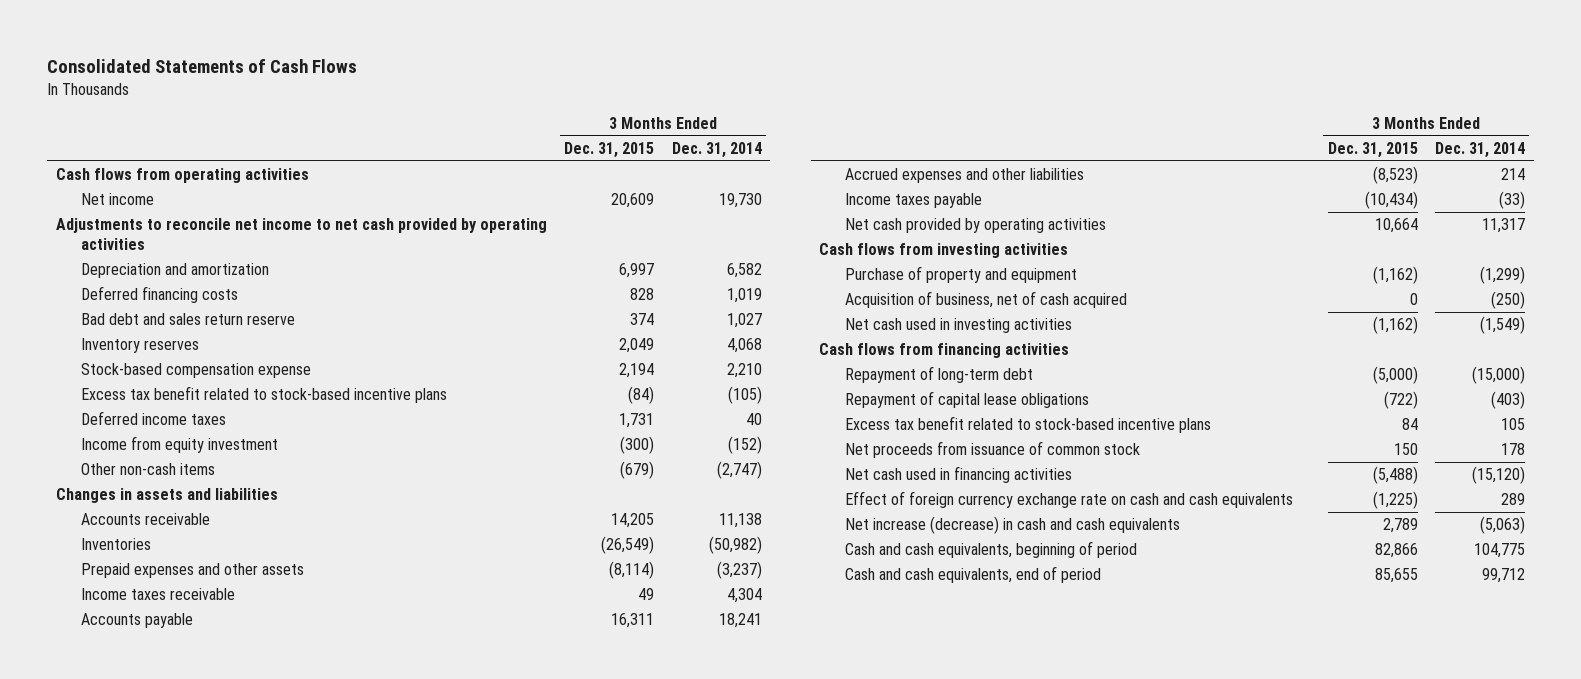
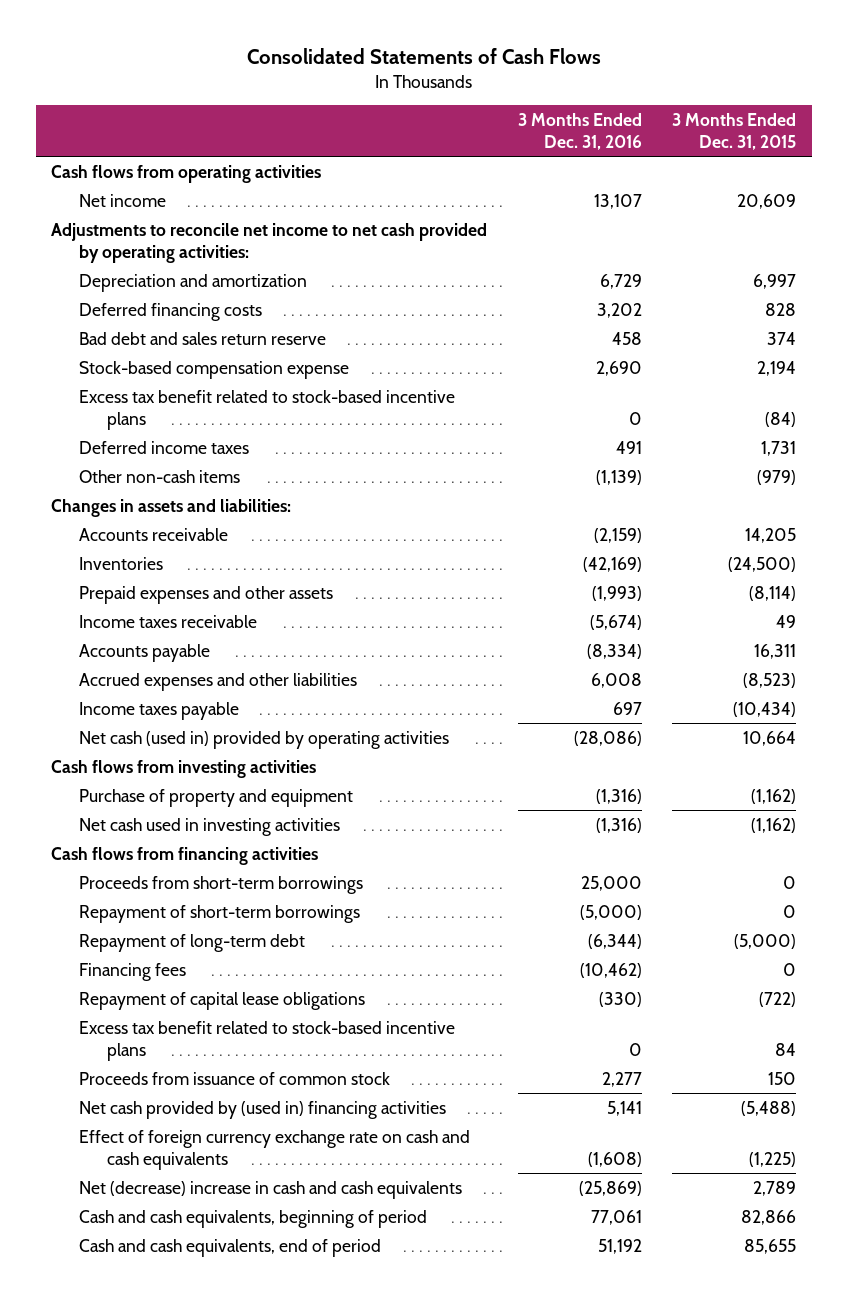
- | 3 Months Ended Dec. 31, 2015 | 3 Months Ended Dec. 31, 2014
+ | 3 Months Ended Dec. 31, 2016 | 3 Months Ended Dec. 31, 2015
- Adjustments to reconcile net income to net cash provided by operating activities
+ Adjustments to reconcile net income to net cash provided by operating activities:
- Inventory reserves | 2,049 | 4,068
- Income from equity investment | (300) | (152)
- Other non-cash items | (679) | (2,747)
- Changes in assets and liabilities
+ Other non-cash items | (1,139) | (979)
+ Changes in assets and liabilities:
- Inventories | (26,549) | (50,982)
+ Inventories | (42,169) | (24,500)
- Net cash provided by operating activities | 10,664 | 11,317
+ Net cash (used in) provided by operating activities | (28,086) | 10,664
- Acquisition of business, net of cash acquired | 0 | (250)
+ Proceeds from short-term borrowings | 25,000 | 0
+ Repayment of short-term borrowings | (5,000) | 0
+ Financing fees | (10,462) | 0
- Net proceeds from issuance of common stock | 150 | 178
- Net cash used in financing activities | (5,488) | (15,120)
+ Proceeds from issuance of common stock | 2,277 | 150
+ Net cash provided by (used in) financing activities | 5,141 | (5,488)
- Net increase (decrease) in cash and cash equivalents | 2,789 | (5,063)
+ Net (decrease) increase in cash and cash equivalents | (25,869) | 2,789

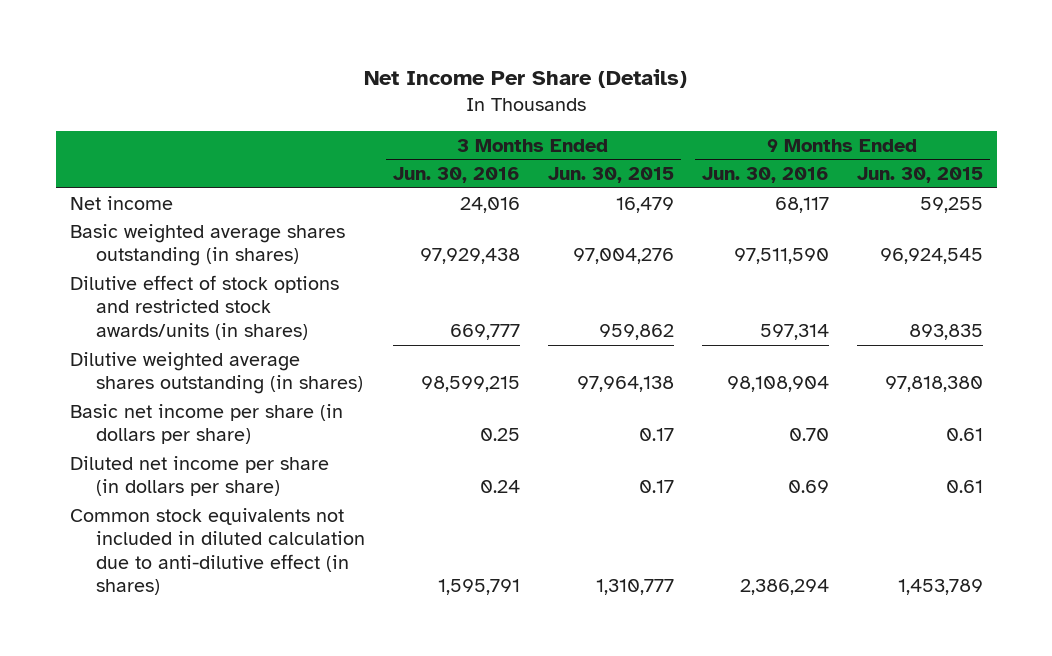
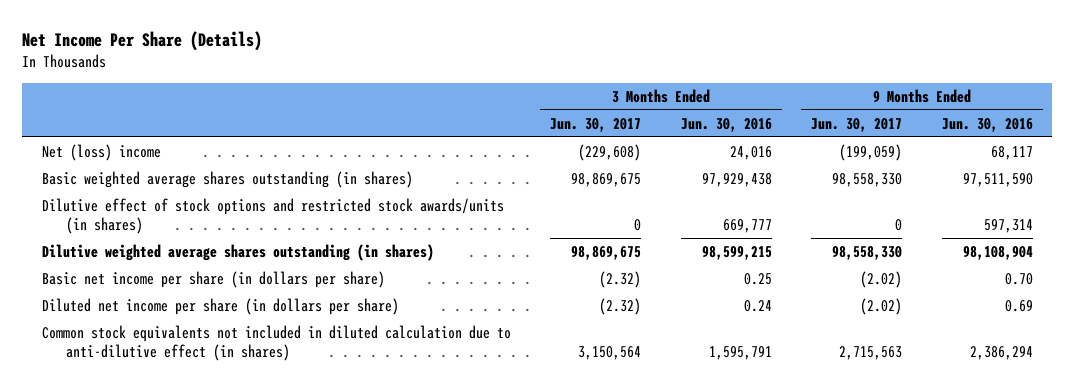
- | 3 Months Ended Jun. 30, 2016 | 3 Months Ended Jun. 30, 2015 | 9 Months Ended Jun. 30, 2016 | 9 Months Ended Jun. 30, 2015
+ | 3 Months Ended Jun. 30, 2017 | 3 Months Ended Jun. 30, 2016 | 9 Months Ended Jun. 30, 2017 | 9 Months Ended Jun. 30, 2016
- Net income | 24,016 | 16,479 | 68,117 | 59,255
+ Net (loss) income | (229,608) | 24,016 | (199,059) | 68,117

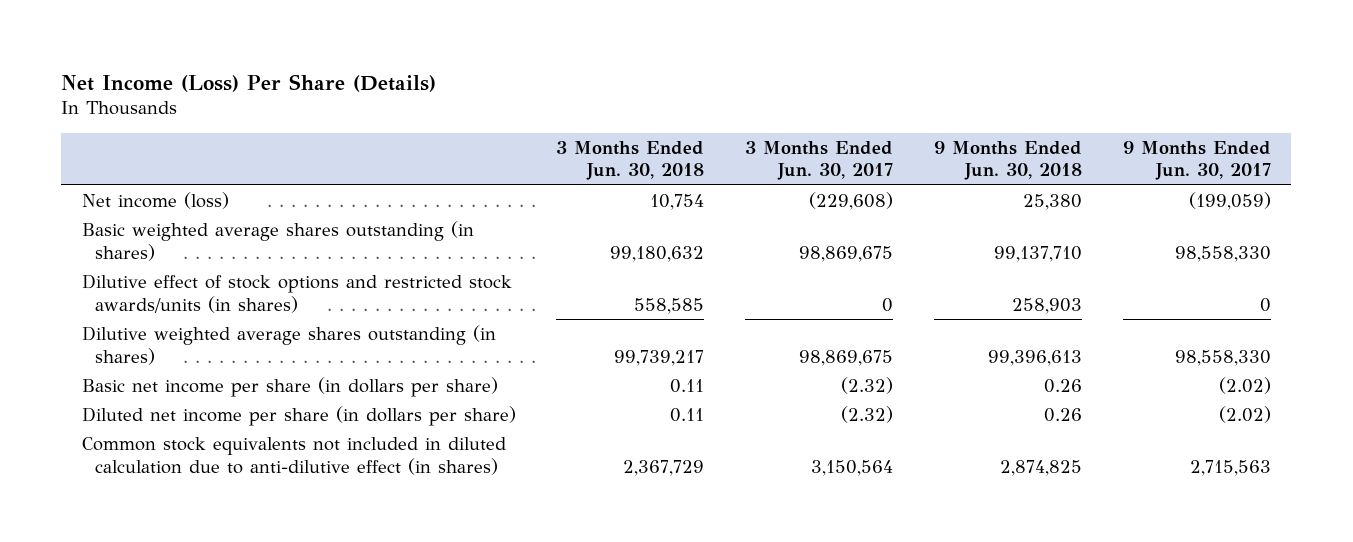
- Net Income Per Share (Details)
+ Net Income (Loss) Per Share (Details)
- | 3 Months Ended Jun. 30, 2017 | 3 Months Ended Jun. 30, 2016 | 9 Months Ended Jun. 30, 2017 | 9 Months Ended Jun. 30, 2016
+ | 3 Months Ended Jun. 30, 2018 | 3 Months Ended Jun. 30, 2017 | 9 Months Ended Jun. 30, 2018 | 9 Months Ended Jun. 30, 2017
- Net (loss) income | (229,608) | 24,016 | (199,059) | 68,117
+ Net income (loss) | 10,754 | (229,608) | 25,380 | (199,059)

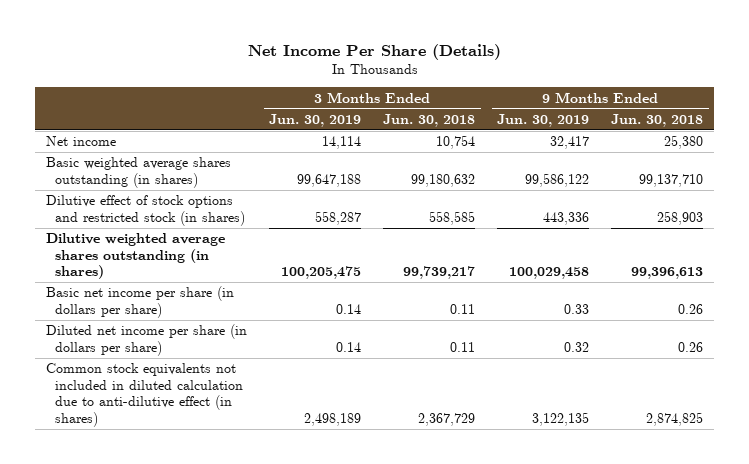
- Net Income (Loss) Per Share (Details)
+ Net Income Per Share (Details)
- | 3 Months Ended Jun. 30, 2018 | 3 Months Ended Jun. 30, 2017 | 9 Months Ended Jun. 30, 2018 | 9 Months Ended Jun. 30, 2017
+ | 3 Months Ended Jun. 30, 2019 | 3 Months Ended Jun. 30, 2018 | 9 Months Ended Jun. 30, 2019 | 9 Months Ended Jun. 30, 2018
- Net income (loss) | 10,754 | (229,608) | 25,380 | (199,059)
+ Net income | 14,114 | 10,754 | 32,417 | 25,380
- Dilutive effect of stock options and restricted stock awards/units (in shares) | 558,585 | 0 | 258,903 | 0
+ Dilutive effect of stock options and restricted stock (in shares) | 558,287 | 558,585 | 443,336 | 258,903

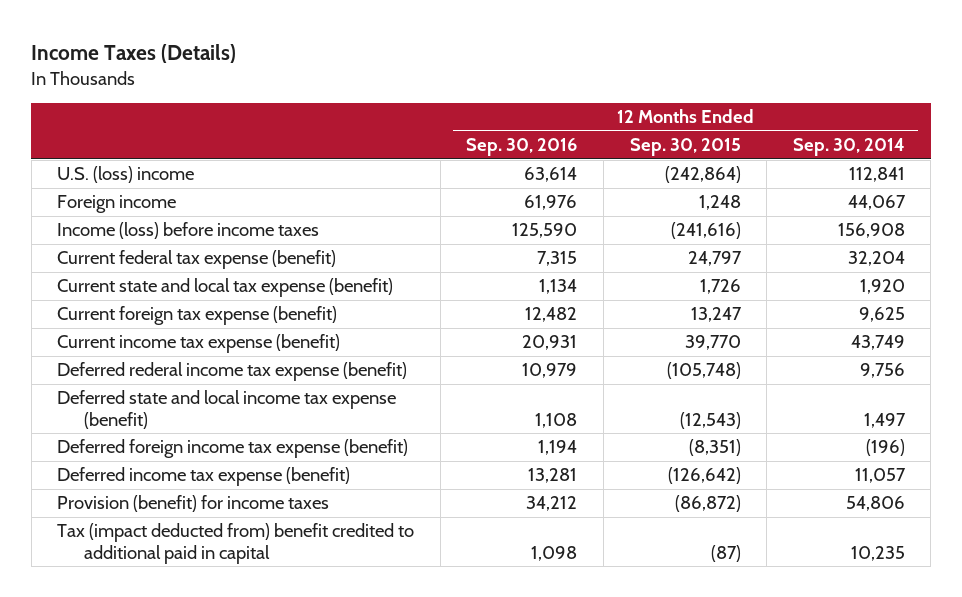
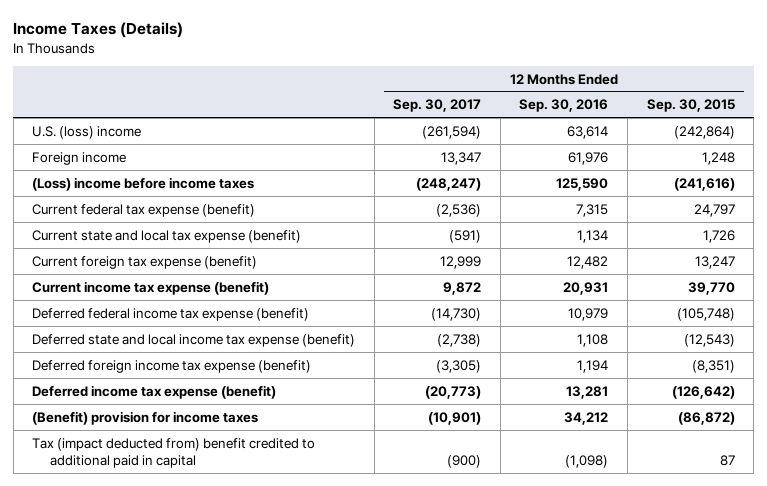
- | 12 Months Ended Sep. 30, 2016 | 12 Months Ended Sep. 30, 2015 | 12 Months Ended Sep. 30, 2014
+ | 12 Months Ended Sep. 30, 2017 | 12 Months Ended Sep. 30, 2016 | 12 Months Ended Sep. 30, 2015
- Income (loss) before income taxes | 125,590 | (241,616) | 156,908
+ (Loss) income before income taxes | (248,247) | 125,590 | (241,616)
- Deferred rederal income tax expense (benefit) | 10,979 | (105,748) | 9,756
+ Deferred federal income tax expense (benefit) | (14,730) | 10,979 | (105,748)
- Provision (benefit) for income taxes | 34,212 | (86,872) | 54,806
- Tax (impact deducted from) benefit credited to additional paid in capital | 1,098 | (87) | 10,235
+ (Benefit) provision for income taxes | (10,901) | 34,212 | (86,872)
+ Tax (impact deducted from) benefit credited to additional paid in capital | (900) | (1,098) | 87

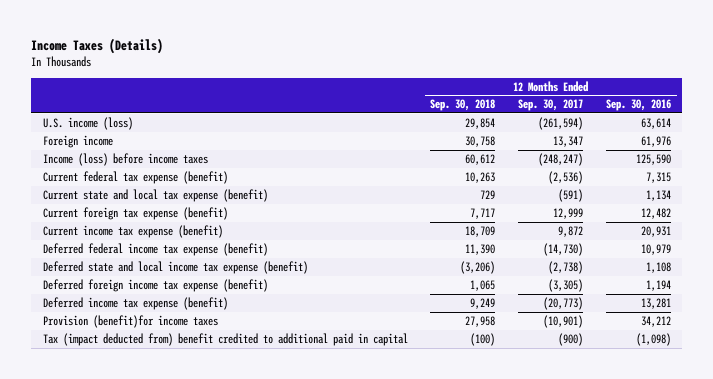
- | 12 Months Ended Sep. 30, 2017 | 12 Months Ended Sep. 30, 2016 | 12 Months Ended Sep. 30, 2015
+ | 12 Months Ended Sep. 30, 2018 | 12 Months Ended Sep. 30, 2017 | 12 Months Ended Sep. 30, 2016
- U.S. (loss) income | (261,594) | 63,614 | (242,864)
+ U.S. income (loss) | 29,854 | (261,594) | 63,614
- (Loss) income before income taxes | (248,247) | 125,590 | (241,616)
+ Income (loss) before income taxes | 60,612 | (248,247) | 125,590
- (Benefit) provision for income taxes | (10,901) | 34,212 | (86,872)
+ Provision (benefit)for income taxes | 27,958 | (10,901) | 34,212

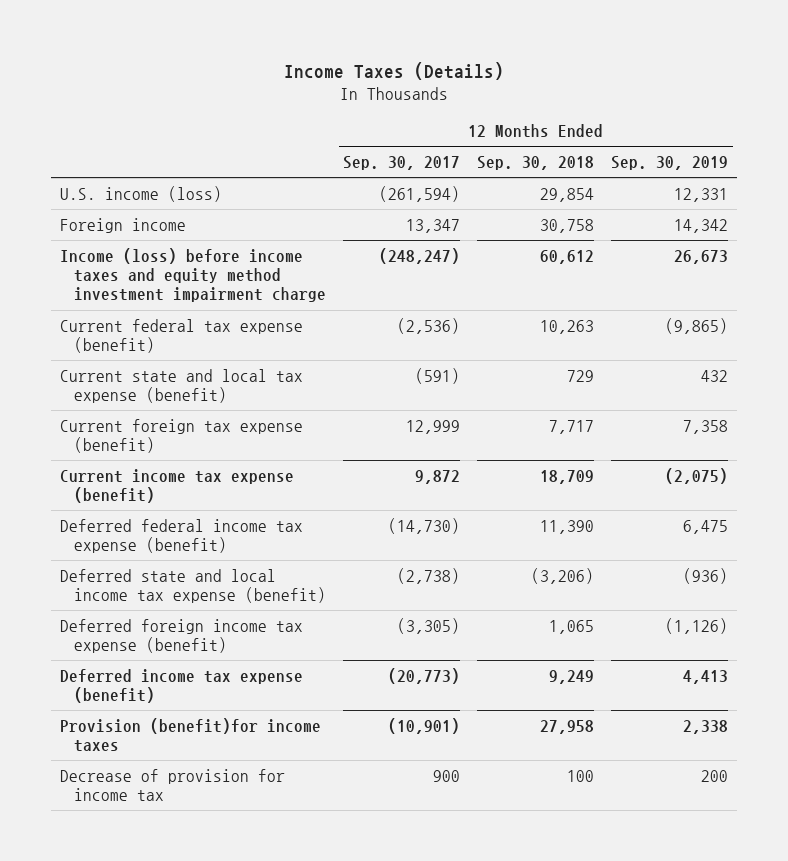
- | 12 Months Ended Sep. 30, 2018 | 12 Months Ended Sep. 30, 2017 | 12 Months Ended Sep. 30, 2016
+ | 12 Months Ended Sep. 30, 2017 | 12 Months Ended Sep. 30, 2018 | 12 Months Ended Sep. 30, 2019
- Income (loss) before income taxes | 60,612 | (248,247) | 125,590
+ Income (loss) before income taxes and equity method investment impairment charge | (248,247) | 60,612 | 26,673
- Tax (impact deducted from) benefit credited to additional paid in capital | (100) | (900) | (1,098)
+ Decrease of provision for income tax | 900 | 100 | 200

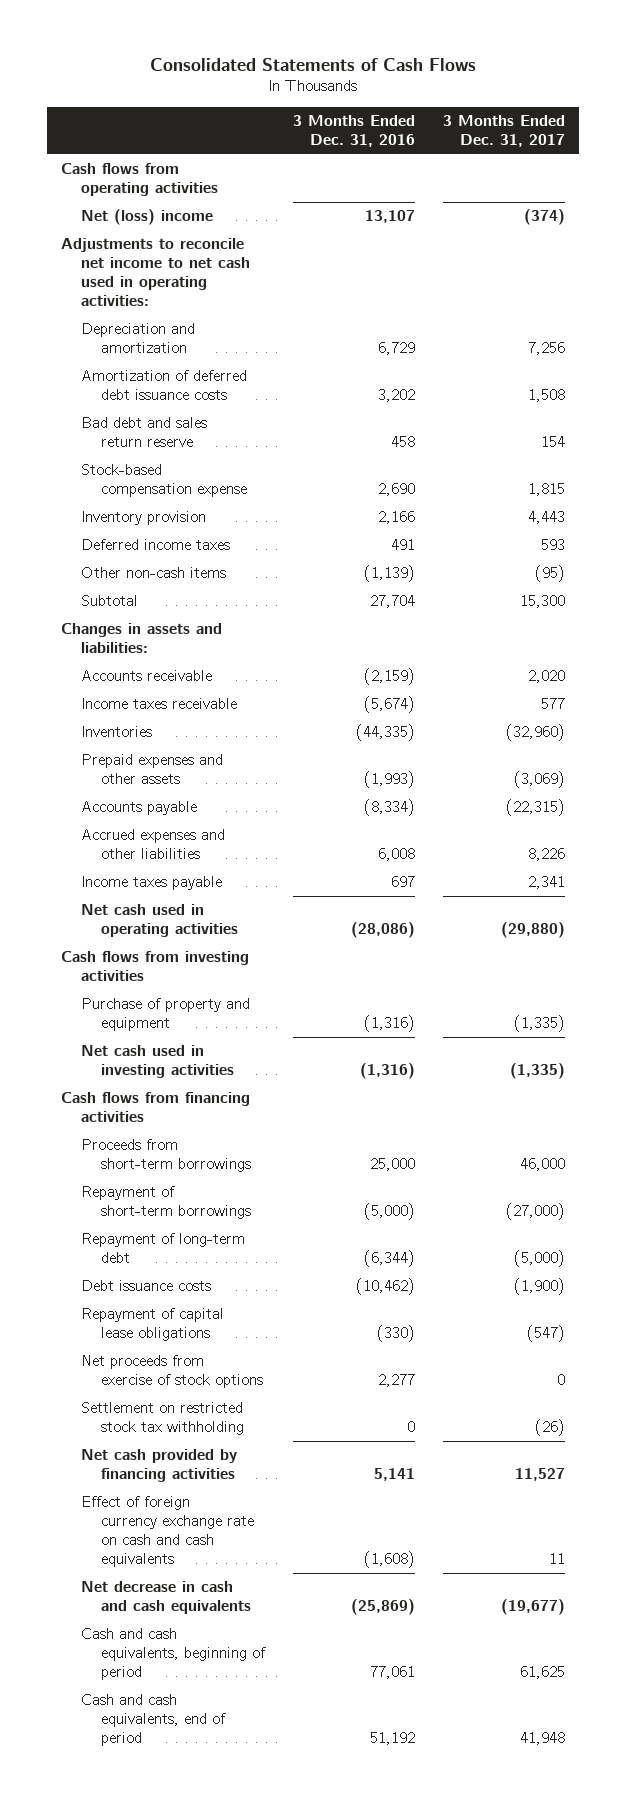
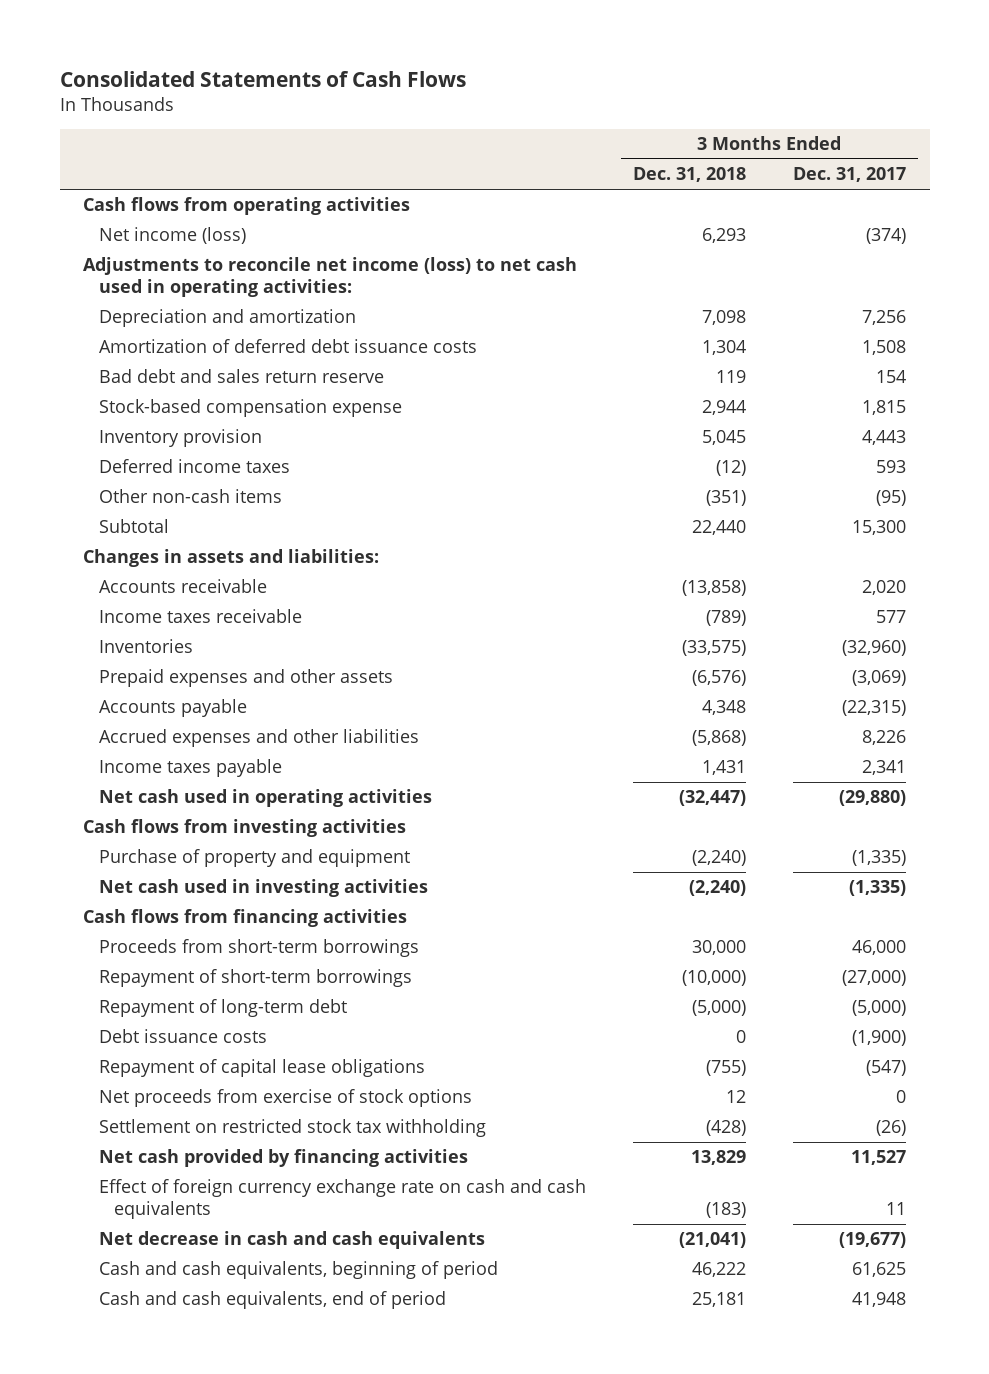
- | 3 Months Ended Dec. 31, 2016 | 3 Months Ended Dec. 31, 2017
+ | 3 Months Ended Dec. 31, 2018 | 3 Months Ended Dec. 31, 2017
- Net (loss) income | 13,107 | (374)
- Adjustments to reconcile net income to net cash used in operating activities:
+ Net income (loss) | 6,293 | (374)
+ Adjustments to reconcile net income (loss) to net cash used in operating activities:

